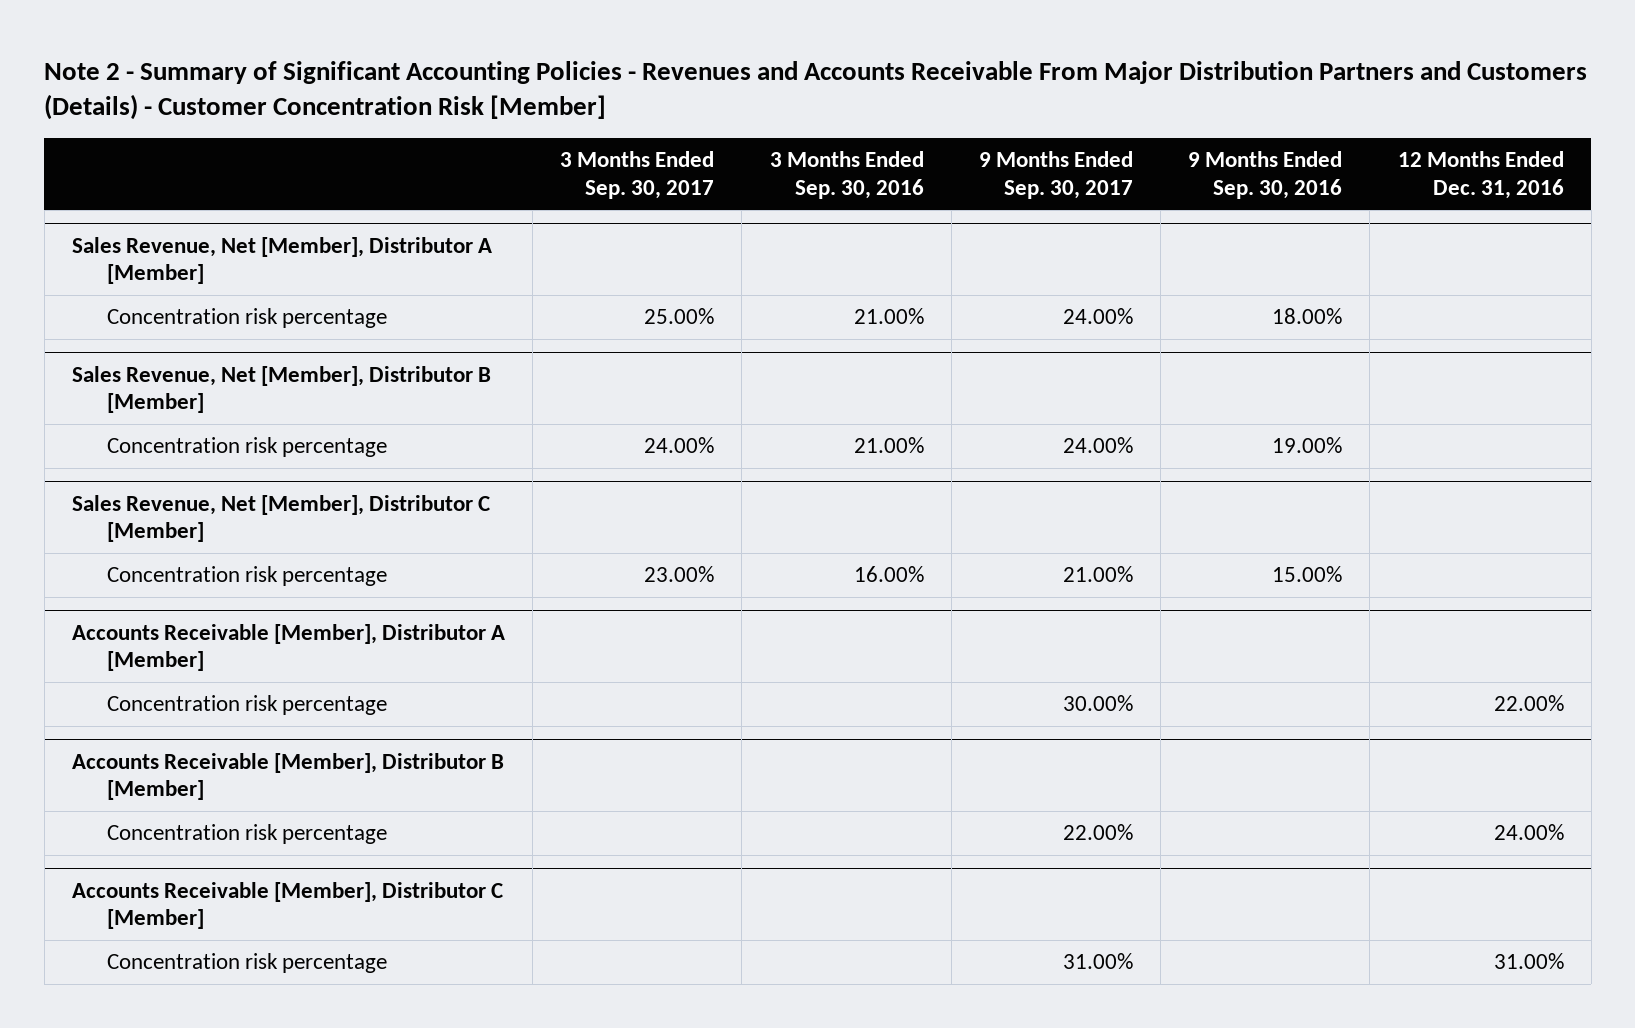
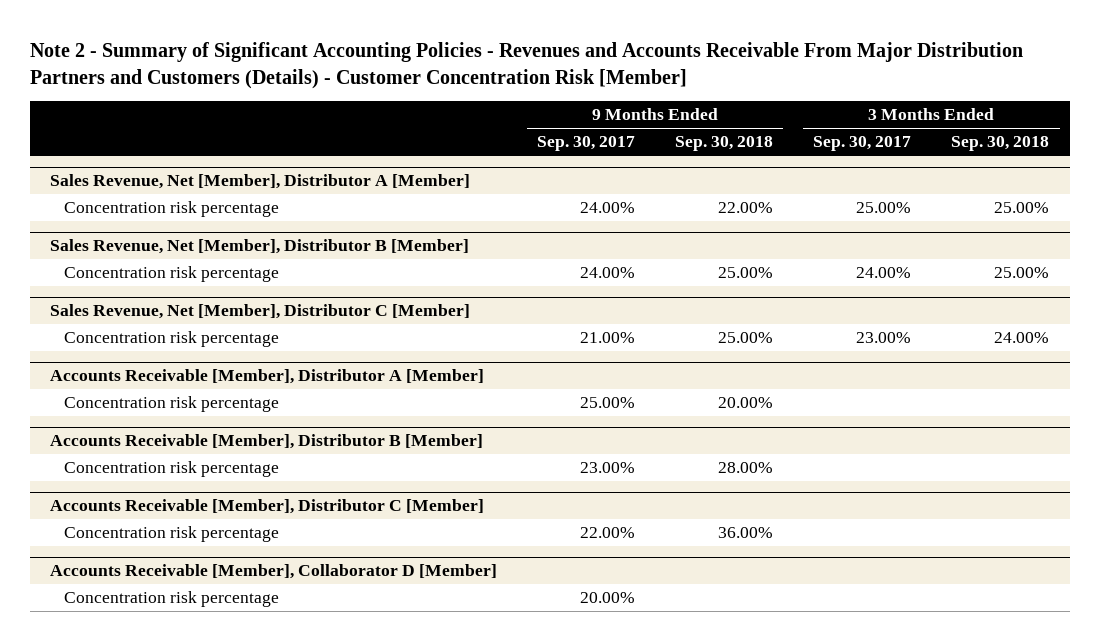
- | 3 Months Ended Sep. 30, 2017 | 3 Months Ended Sep. 30, 2016 | 9 Months Ended Sep. 30, 2017 | 9 Months Ended Sep. 30, 2016 | 12 Months Ended Dec. 31, 2016
+ | 9 Months Ended Sep. 30, 2017 | 9 Months Ended Sep. 30, 2018 | 3 Months Ended Sep. 30, 2017 | 3 Months Ended Sep. 30, 2018
@ Accounts Receivable [Member], Distributor A [Member]
- Concentration risk percentage | | | 30.00% | | 22.00%
+ Concentration risk percentage | 25.00% | 20.00% | |
@ Accounts Receivable [Member], Distributor B [Member]
- Concentration risk percentage | | | 22.00% | | 24.00%
+ Concentration risk percentage | 23.00% | 28.00% | |
@ Accounts Receivable [Member], Distributor C [Member]
- Concentration risk percentage | | | 31.00% | | 31.00%
+ Concentration risk percentage | 22.00% | 36.00% | |
+ Accounts Receivable [Member], Collaborator D [Member]
+ Concentration risk percentage | 20.00% | | |

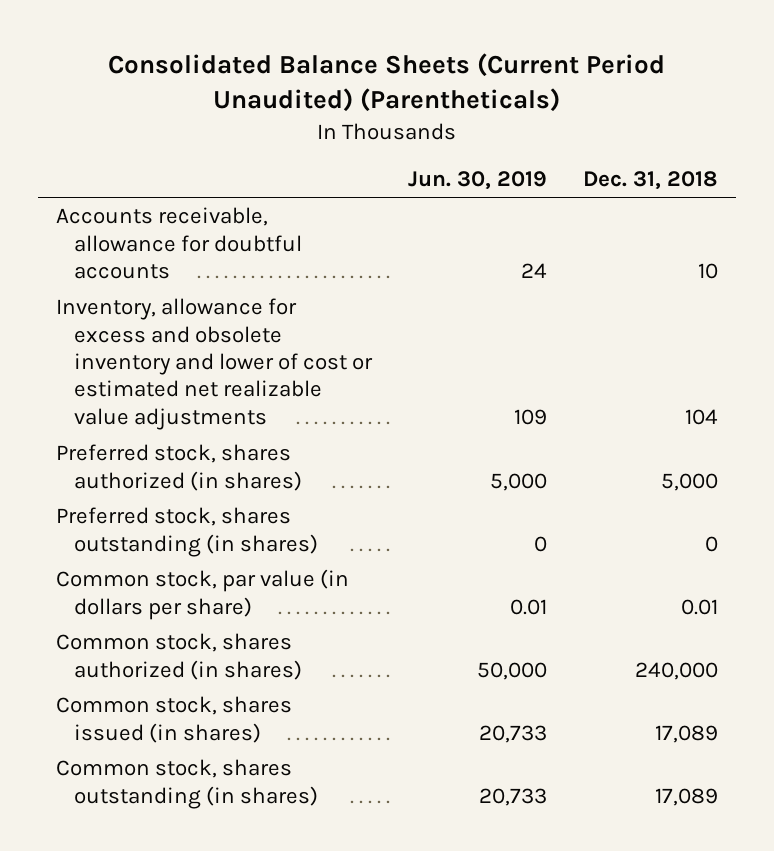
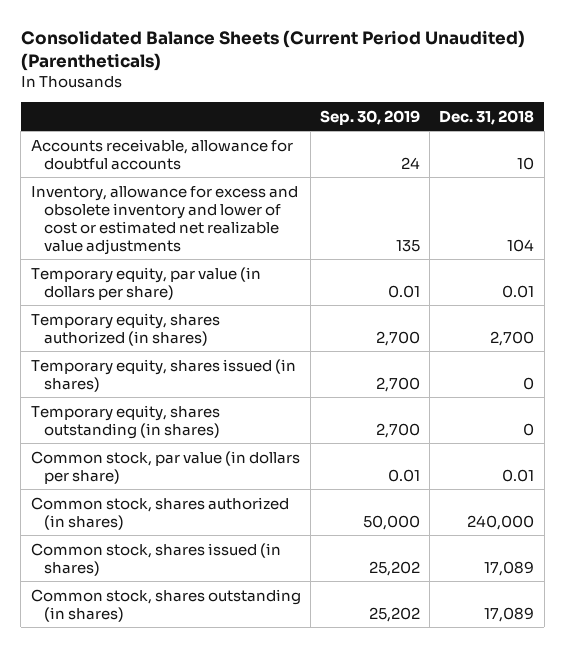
- | Jun. 30, 2019 | Dec. 31, 2018
+ | Sep. 30, 2019 | Dec. 31, 2018
- Preferred stock, shares authorized (in shares) | 5,000 | 5,000
- Preferred stock, shares outstanding (in shares) | 0 | 0
+ Temporary equity, par value (in dollars per share) | 0.01 | 0.01
+ Temporary equity, shares authorized (in shares) | 2,700 | 2,700
+ Temporary equity, shares issued (in shares) | 2,700 | 0
+ Temporary equity, shares outstanding (in shares) | 2,700 | 0

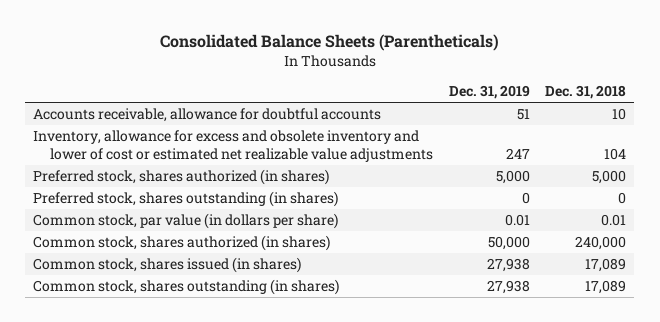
- Consolidated Balance Sheets (Current Period Unaudited) (Parentheticals)
+ Consolidated Balance Sheets (Parentheticals)
- | Sep. 30, 2019 | Dec. 31, 2018
+ | Dec. 31, 2019 | Dec. 31, 2018
- Temporary equity, par value (in dollars per share) | 0.01 | 0.01
- Temporary equity, shares authorized (in shares) | 2,700 | 2,700
- Temporary equity, shares issued (in shares) | 2,700 | 0
- Temporary equity, shares outstanding (in shares) | 2,700 | 0
+ Preferred stock, shares authorized (in shares) | 5,000 | 5,000
+ Preferred stock, shares outstanding (in shares) | 0 | 0

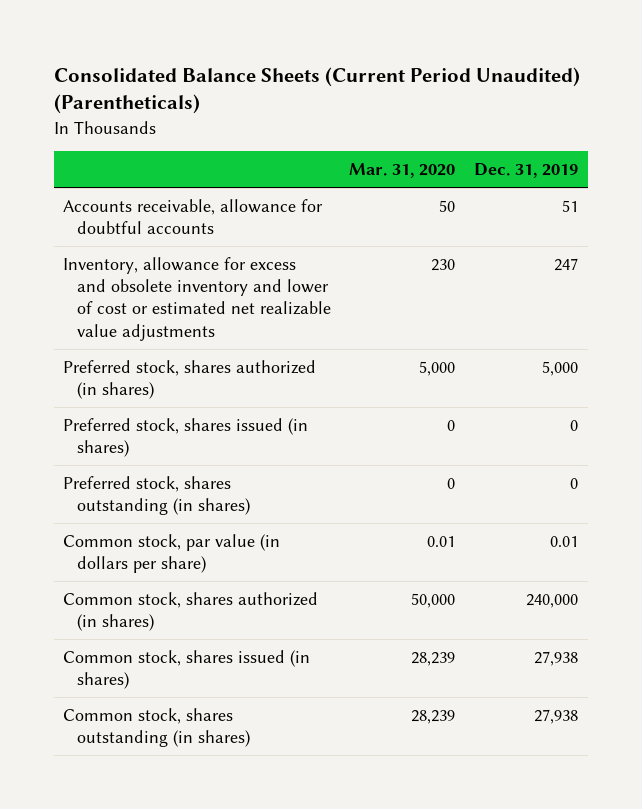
- Consolidated Balance Sheets (Parentheticals)
+ Consolidated Balance Sheets (Current Period Unaudited) (Parentheticals)
- | Dec. 31, 2019 | Dec. 31, 2018
+ | Mar. 31, 2020 | Dec. 31, 2019
+ Preferred stock, shares issued (in shares) | 0 | 0
- Common stock, shares authorized (in shares) | 50,000 | 240,000
+ Common stock, shares authorized (in shares) | 50,000 | 240,000

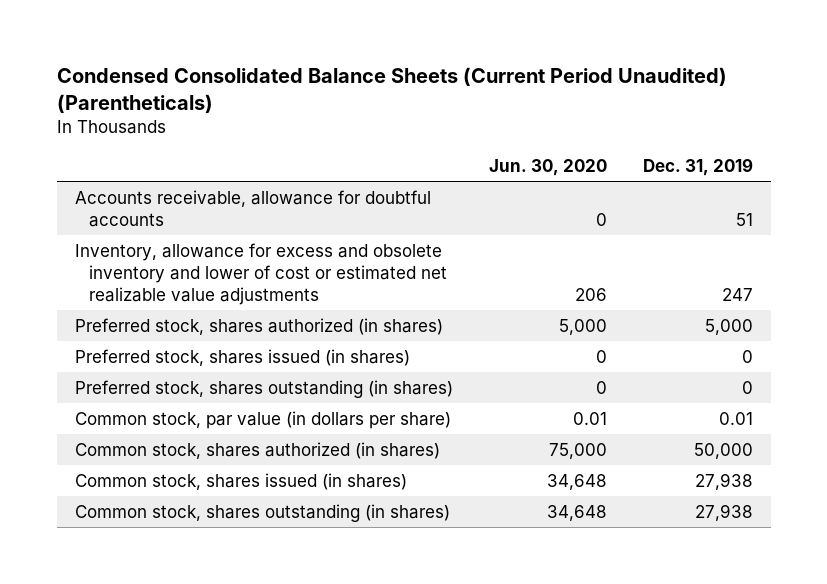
- Consolidated Balance Sheets (Current Period Unaudited) (Parentheticals)
+ Condensed Consolidated Balance Sheets (Current Period Unaudited) (Parentheticals)
- | Mar. 31, 2020 | Dec. 31, 2019
+ | Jun. 30, 2020 | Dec. 31, 2019
- Common stock, shares authorized (in shares) | 50,000 | 240,000
+ Common stock, shares authorized (in shares) | 75,000 | 50,000

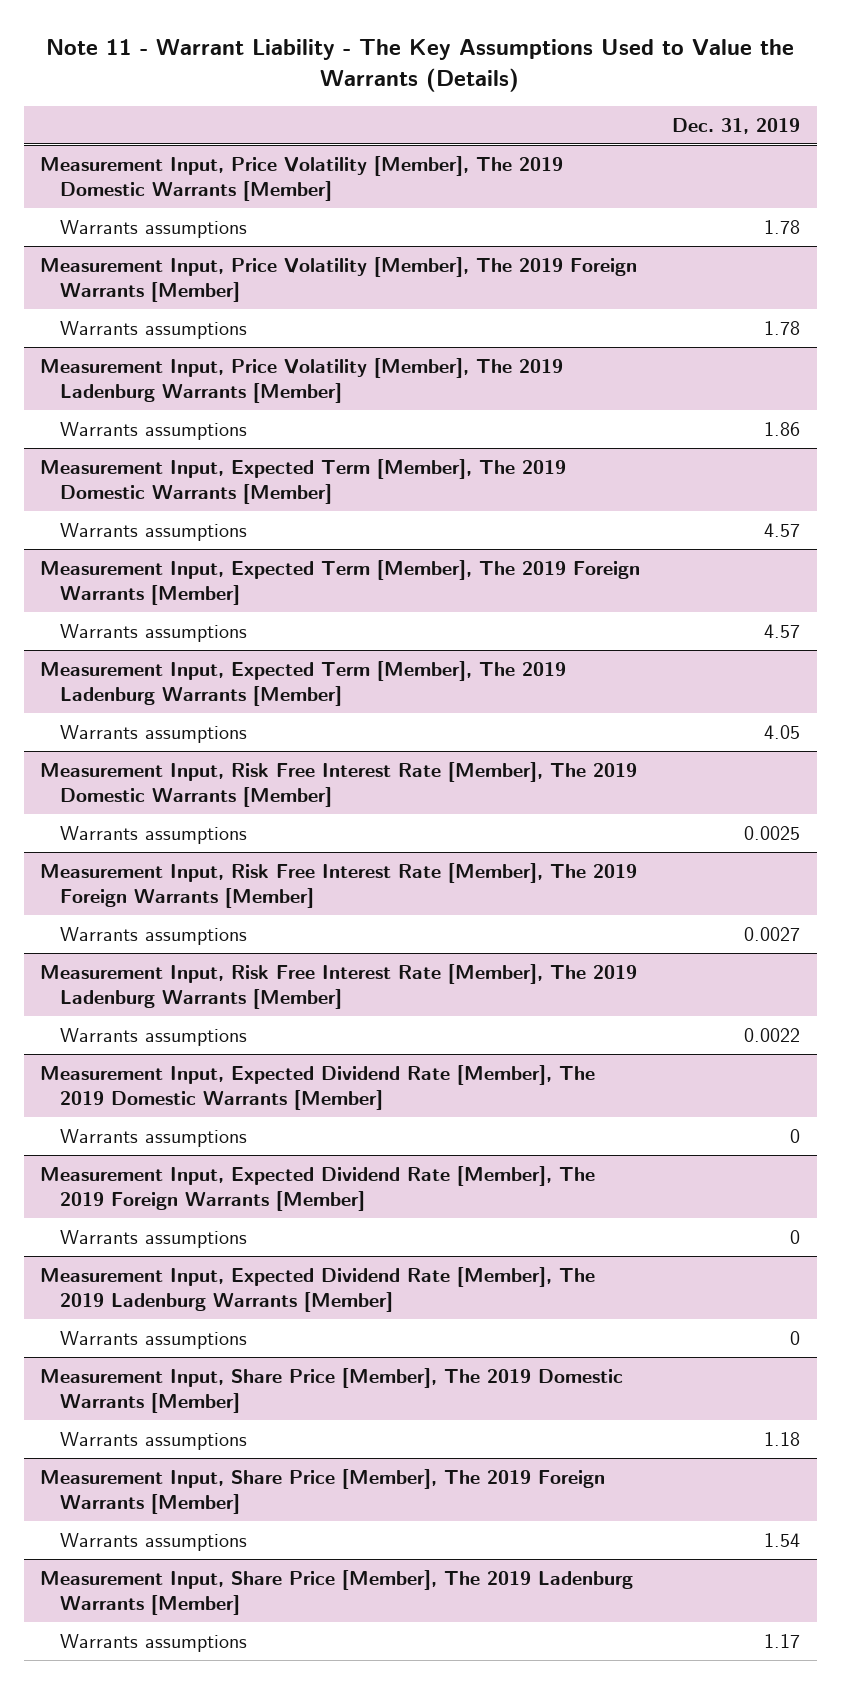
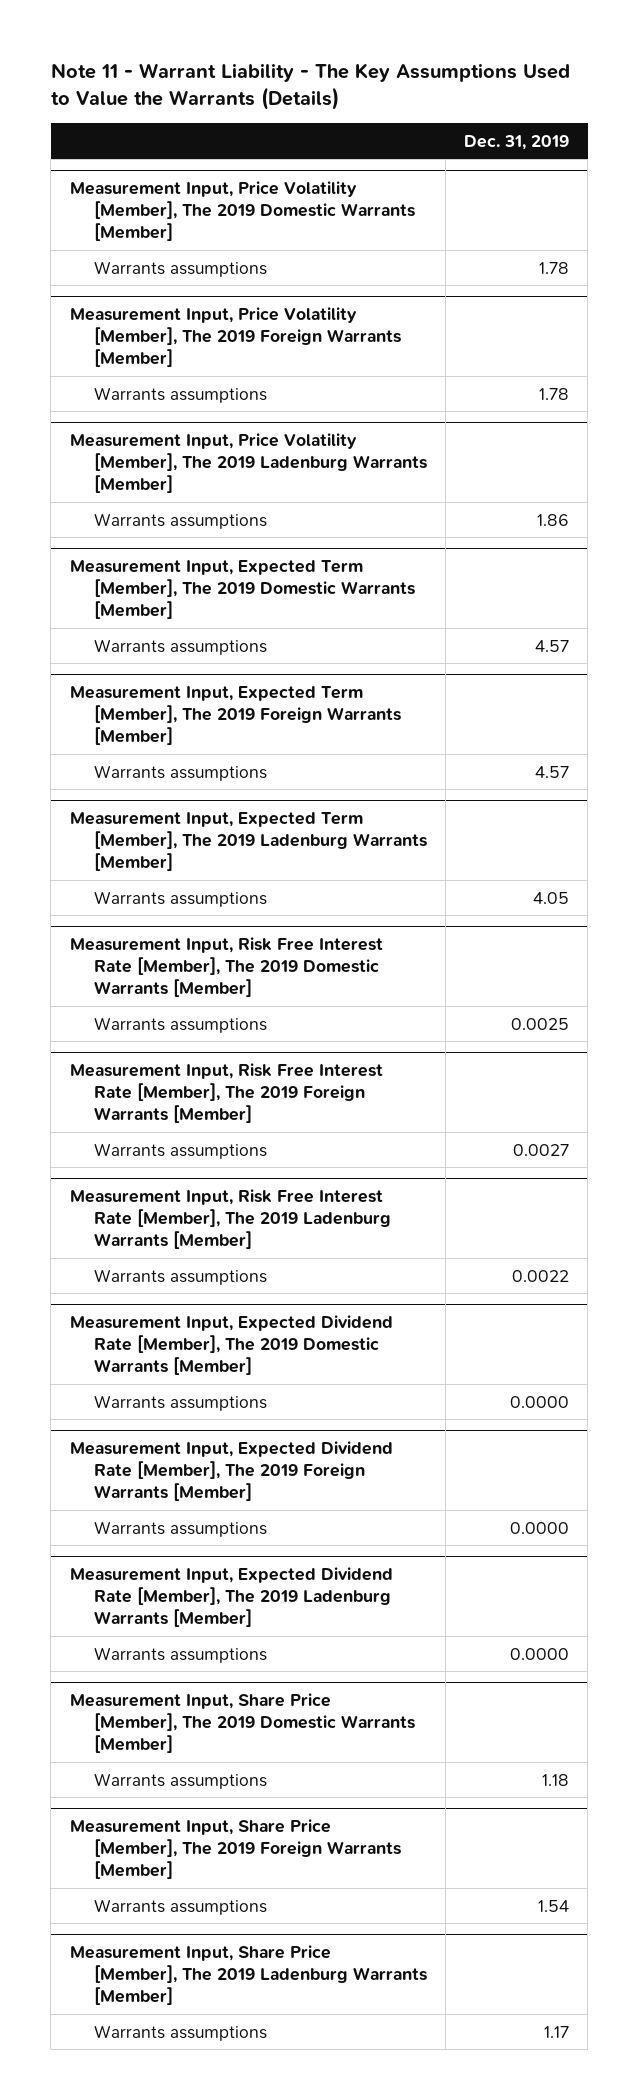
@ Measurement Input, Expected Dividend Rate [Member], The 2019 Domestic Warrants [Member]
- Warrants assumptions | 0
+ Warrants assumptions | 0.0000
@ Measurement Input, Expected Dividend Rate [Member], The 2019 Foreign Warrants [Member]
- Warrants assumptions | 0
+ Warrants assumptions | 0.0000
@ Measurement Input, Expected Dividend Rate [Member], The 2019 Ladenburg Warrants [Member]
- Warrants assumptions | 0
+ Warrants assumptions | 0.0000

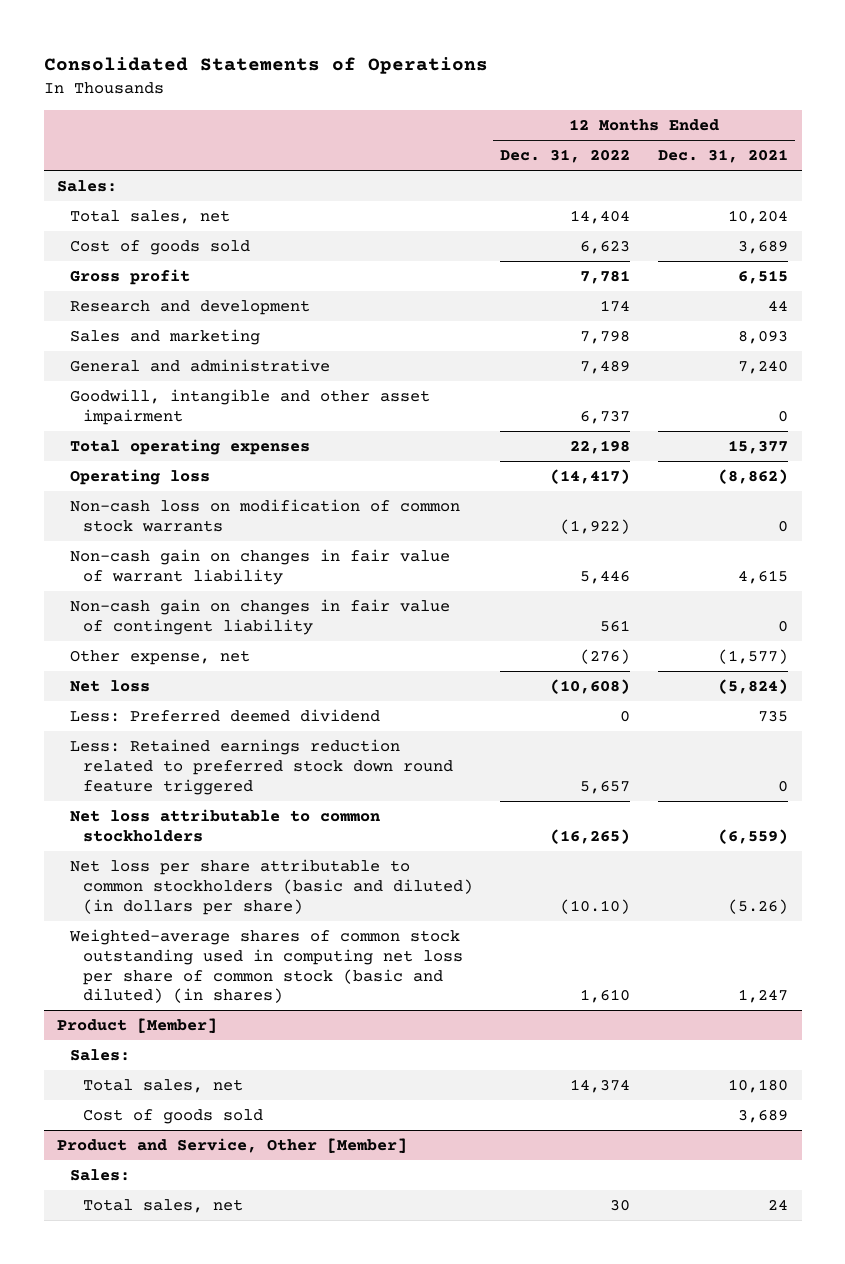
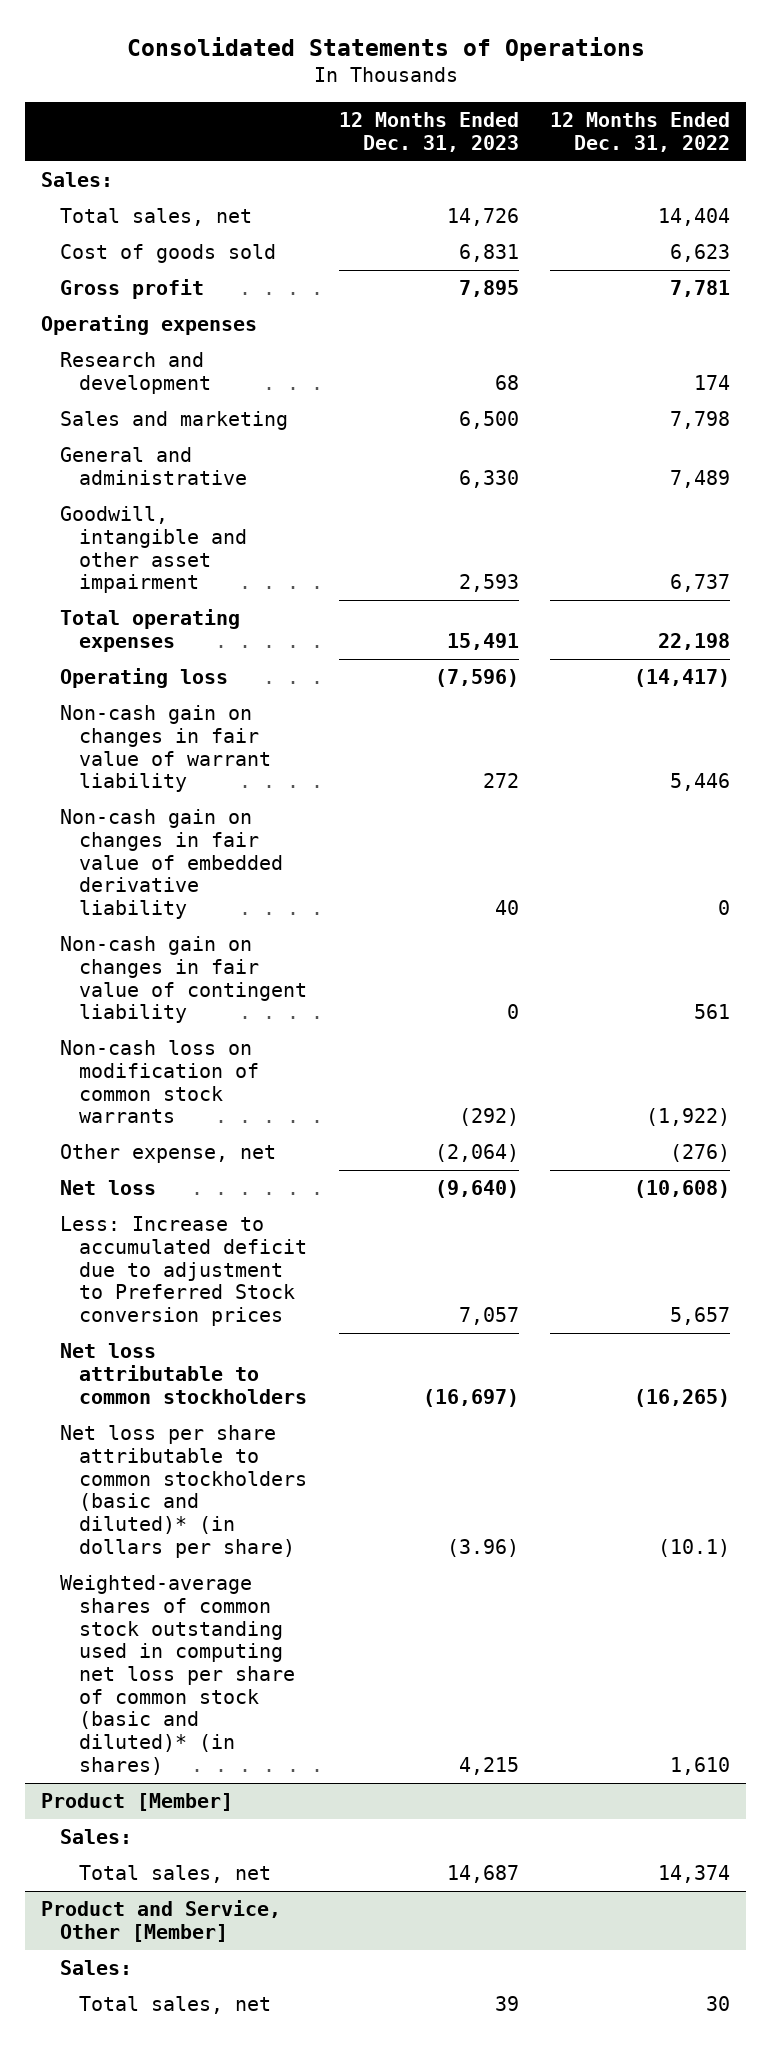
- | 12 Months Ended Dec. 31, 2022 | 12 Months Ended Dec. 31, 2021
+ | 12 Months Ended Dec. 31, 2023 | 12 Months Ended Dec. 31, 2022
+ Operating expenses
+ Non-cash gain on changes in fair value of embedded derivative liability | 40 | 0
moved down: Non-cash loss on modification of common stock warrants | (292) | (1,922)
- Less: Preferred deemed dividend | 0 | 735
- Less: Retained earnings reduction related to preferred stock down round feature triggered | 5,657 | 0
+ Less: Increase to accumulated deficit due to adjustment to Preferred Stock conversion prices | 7,057 | 5,657
- Net loss per share attributable to common stockholders (basic and diluted) (in dollars per share) | (10.10) | (5.26)
- Weighted-average shares of common stock outstanding used in computing net loss per share of common stock (basic and diluted) (in shares) | 1,610 | 1,247
+ Net loss per share attributable to common stockholders (basic and diluted)* (in dollars per share) | (3.96) | (10.1)
+ Weighted-average shares of common stock outstanding used in computing net loss per share of common stock (basic and diluted)* (in shares) | 4,215 | 1,610
@ Product [Member]
- Cost of goods sold | | 3,689

